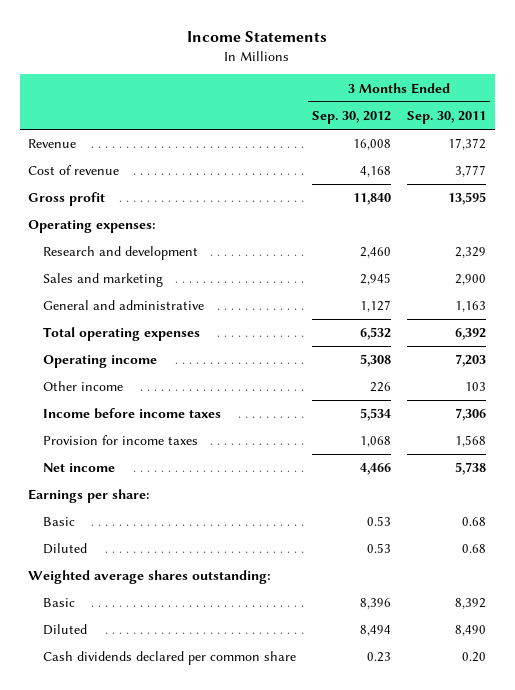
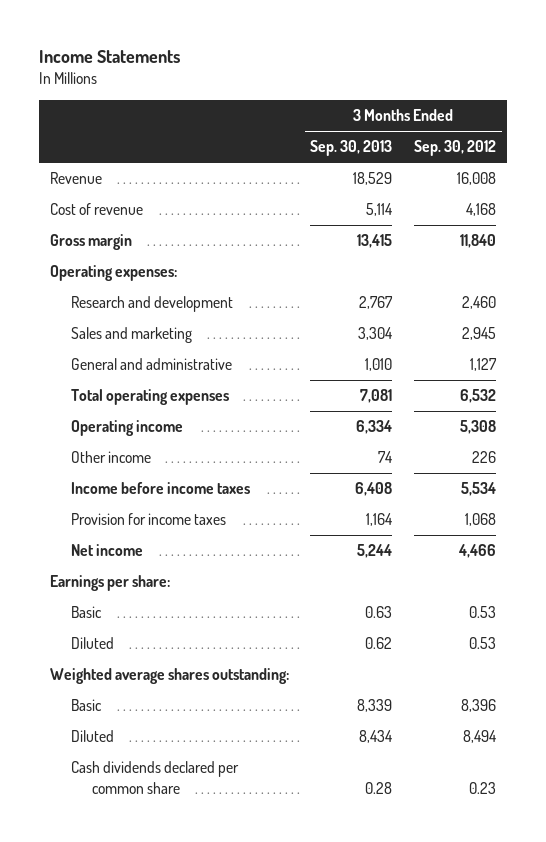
- | 3 Months Ended Sep. 30, 2012 | 3 Months Ended Sep. 30, 2011
+ | 3 Months Ended Sep. 30, 2013 | 3 Months Ended Sep. 30, 2012
- Gross profit | 11,840 | 13,595
+ Gross margin | 13,415 | 11,840

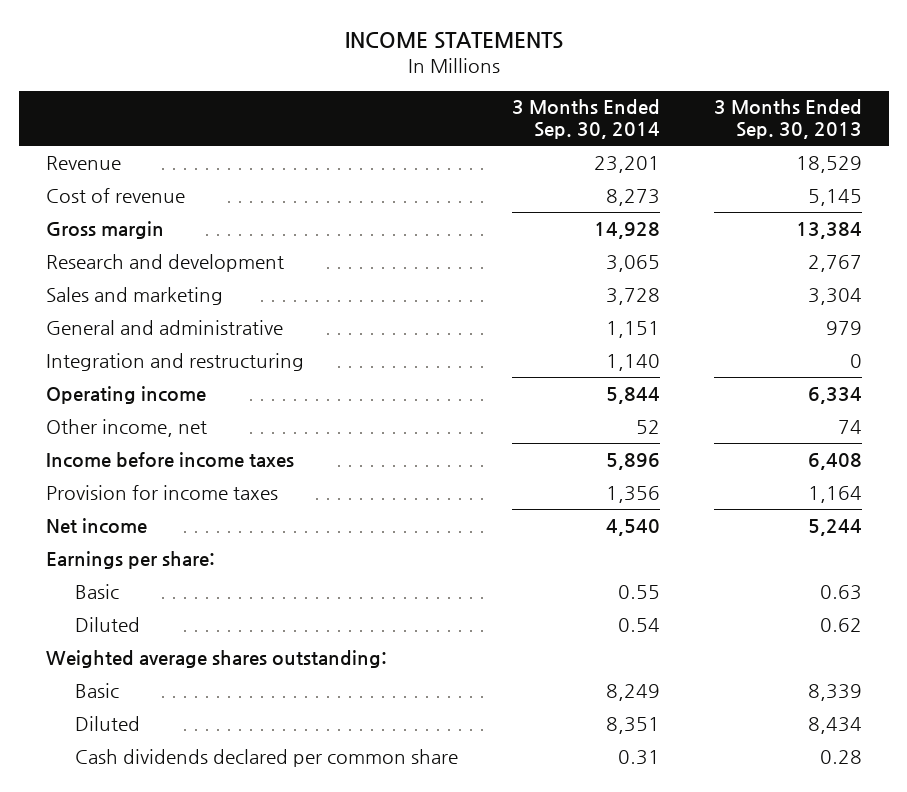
- Income Statements
+ INCOME STATEMENTS
- | 3 Months Ended Sep. 30, 2013 | 3 Months Ended Sep. 30, 2012
+ | 3 Months Ended Sep. 30, 2014 | 3 Months Ended Sep. 30, 2013
- Cost of revenue | 5,114 | 4,168
- Gross margin | 13,415 | 11,840
- Operating expenses:
+ Cost of revenue | 8,273 | 5,145
+ Gross margin | 14,928 | 13,384
- General and administrative | 1,010 | 1,127
- Total operating expenses | 7,081 | 6,532
+ General and administrative | 1,151 | 979
+ Integration and restructuring | 1,140 | 0
- Other income | 74 | 226
+ Other income, net | 52 | 74

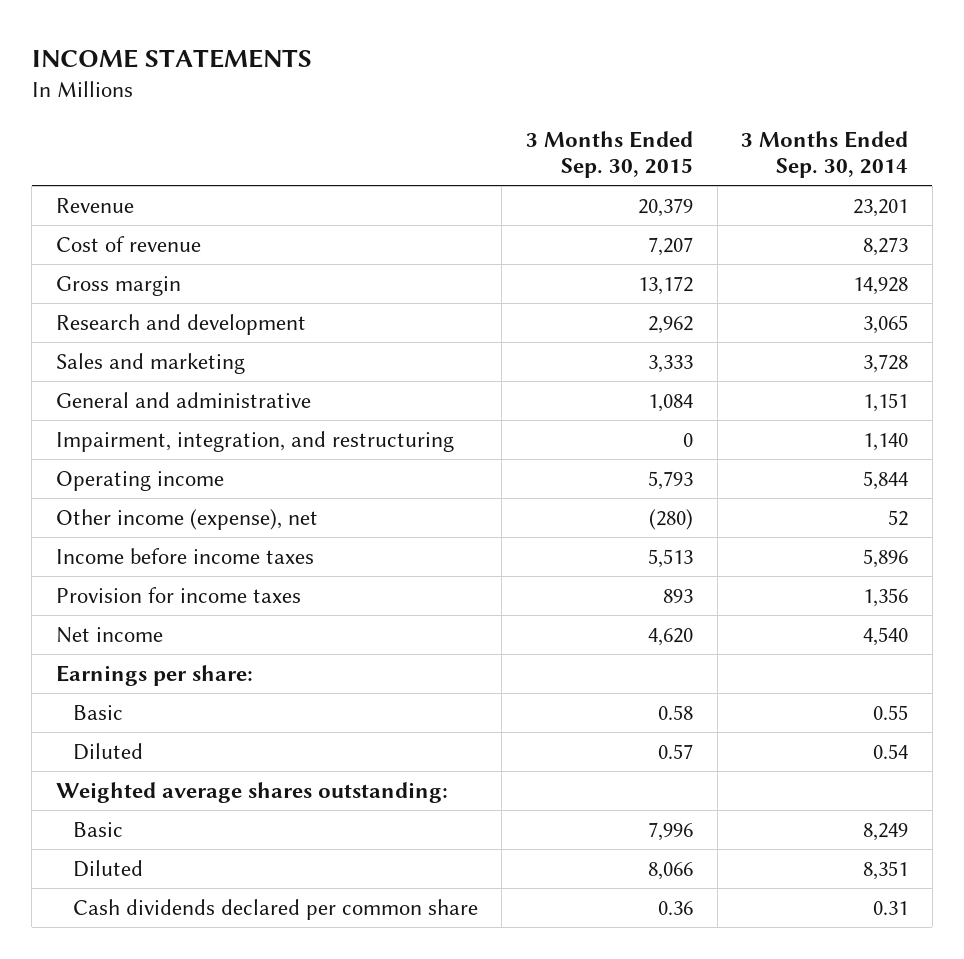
- | 3 Months Ended Sep. 30, 2014 | 3 Months Ended Sep. 30, 2013
+ | 3 Months Ended Sep. 30, 2015 | 3 Months Ended Sep. 30, 2014
- Integration and restructuring | 1,140 | 0
+ Impairment, integration, and restructuring | 0 | 1,140
- Other income, net | 52 | 74
+ Other income (expense), net | (280) | 52

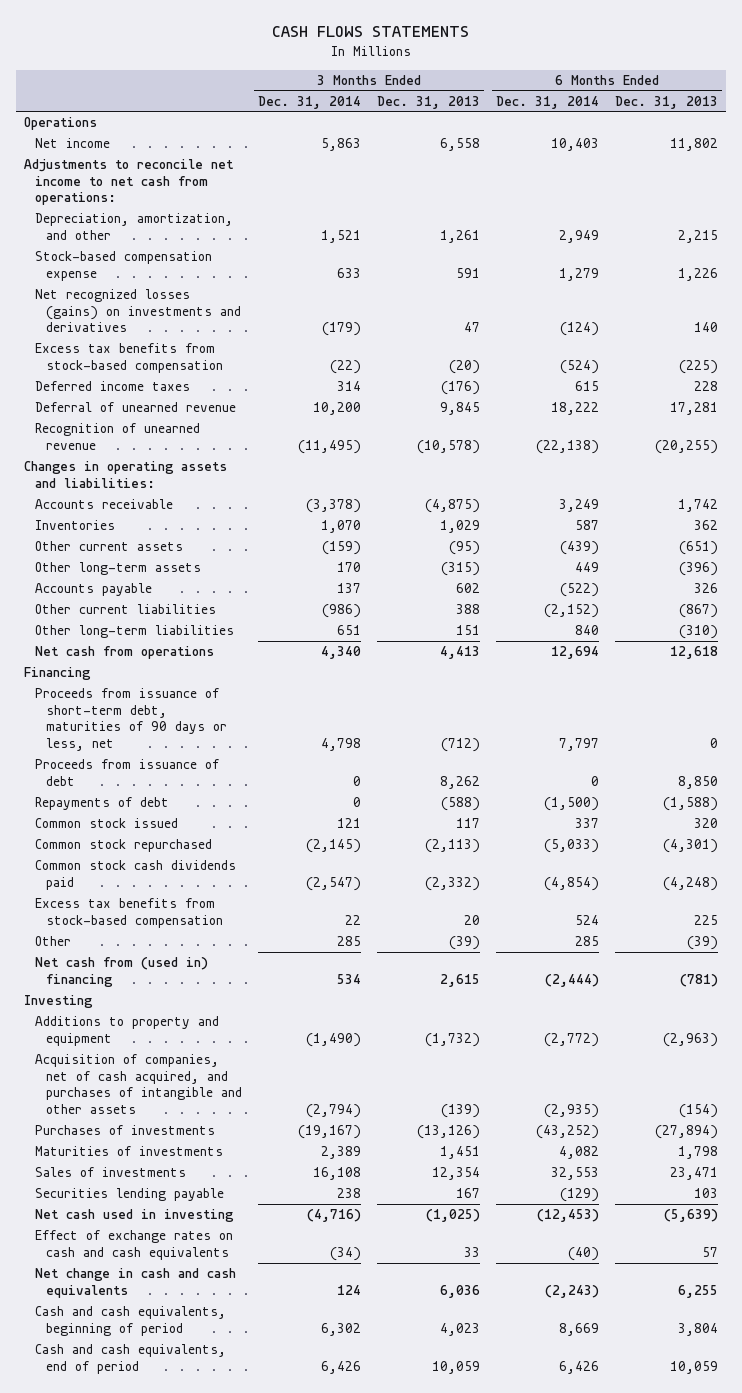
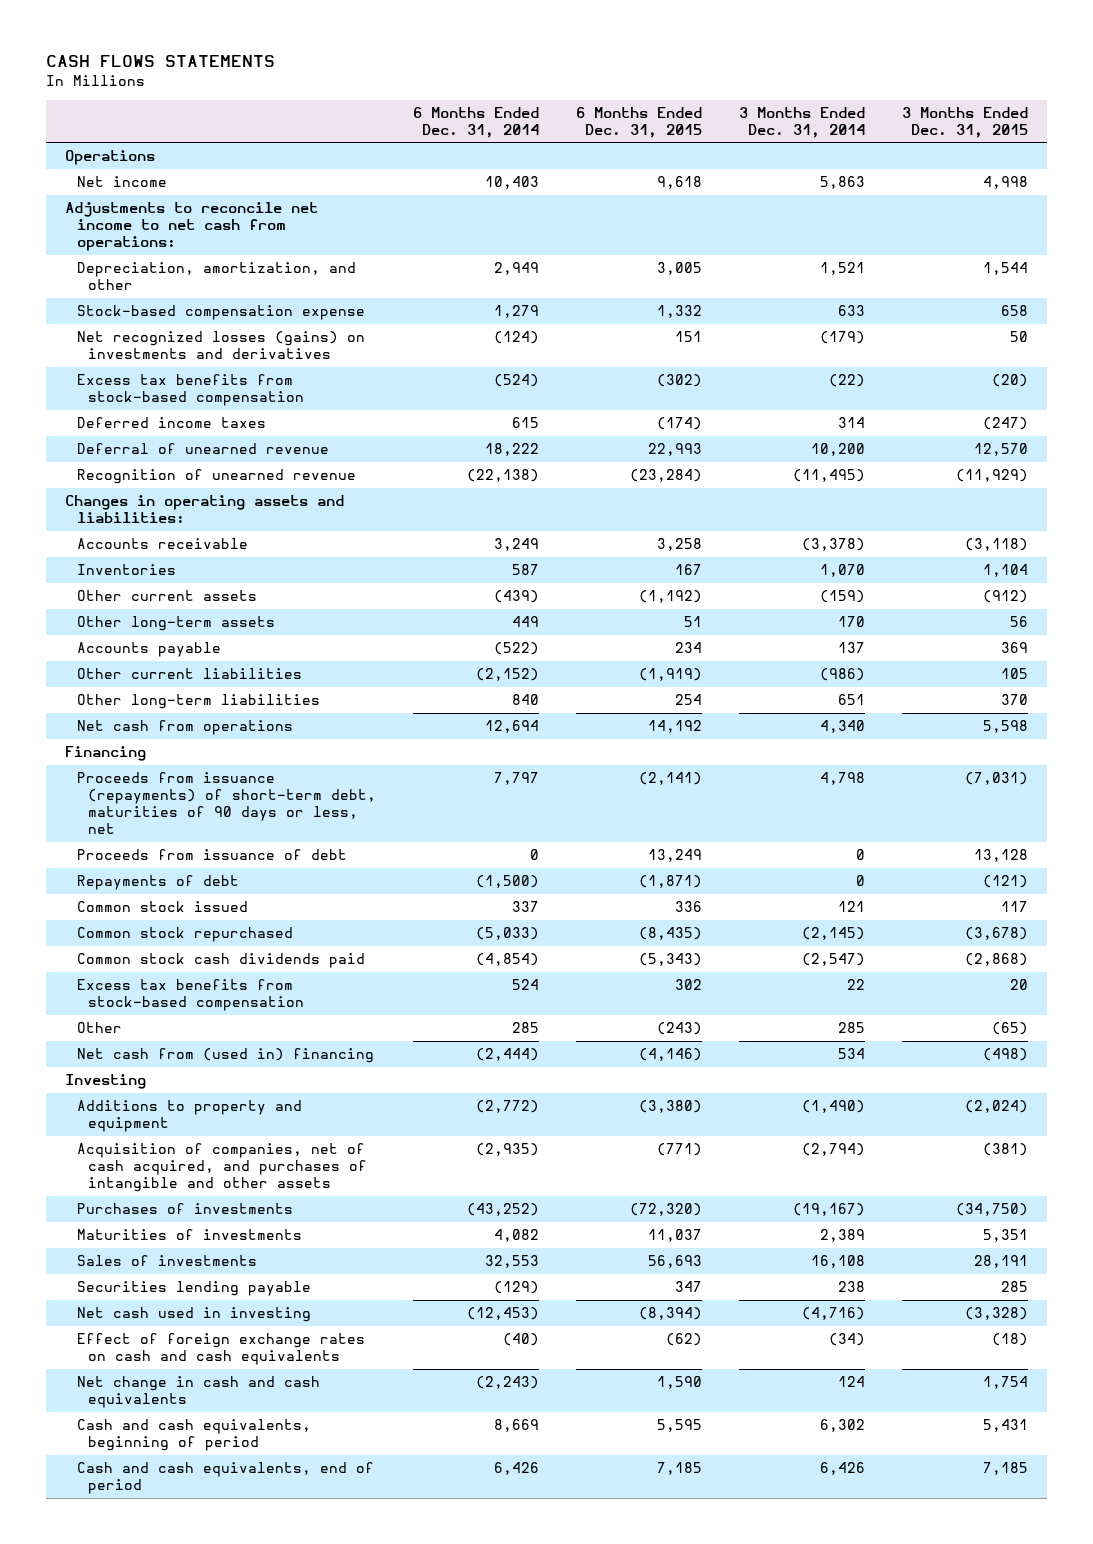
- | 3 Months Ended Dec. 31, 2014 | 3 Months Ended Dec. 31, 2013 | 6 Months Ended Dec. 31, 2014 | 6 Months Ended Dec. 31, 2013
+ | 6 Months Ended Dec. 31, 2014 | 6 Months Ended Dec. 31, 2015 | 3 Months Ended Dec. 31, 2014 | 3 Months Ended Dec. 31, 2015
- Proceeds from issuance of short-term debt, maturities of 90 days or less, net | 4,798 | (712) | 7,797 | 0
+ Proceeds from issuance (repayments) of short-term debt, maturities of 90 days or less, net | 7,797 | (2,141) | 4,798 | (7,031)
- Effect of exchange rates on cash and cash equivalents | (34) | 33 | (40) | 57
+ Effect of foreign exchange rates on cash and cash equivalents | (40) | (62) | (34) | (18)

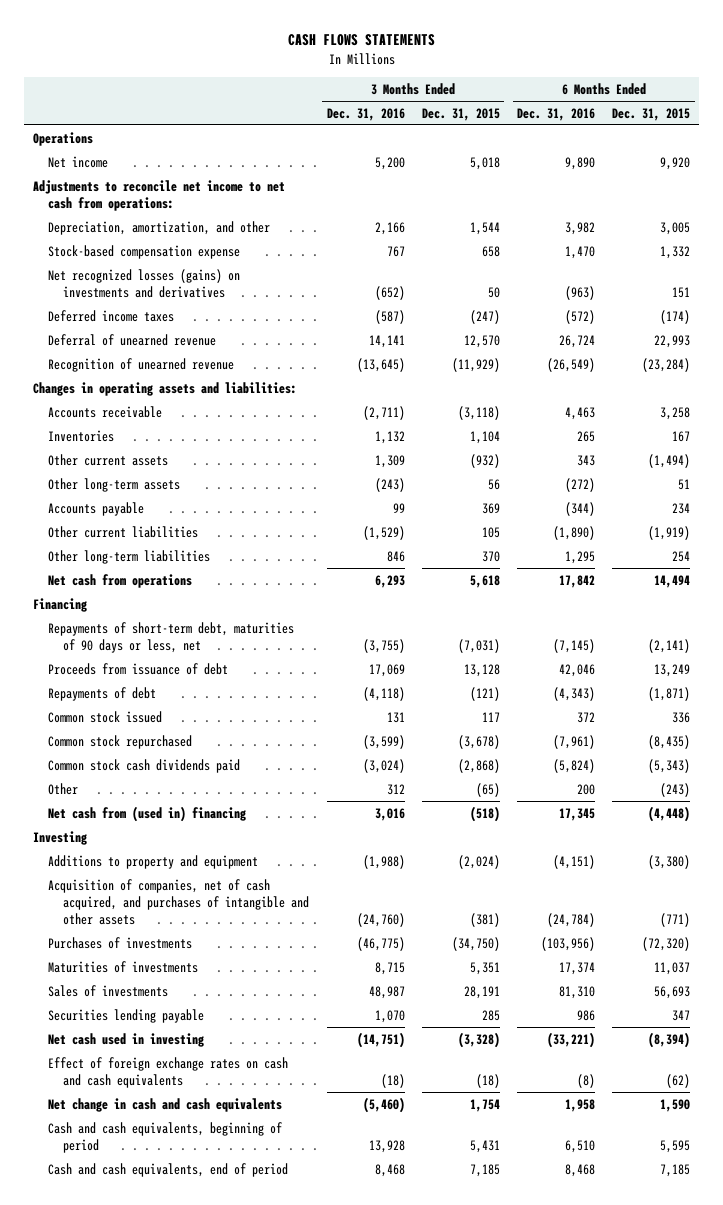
- | 6 Months Ended Dec. 31, 2014 | 6 Months Ended Dec. 31, 2015 | 3 Months Ended Dec. 31, 2014 | 3 Months Ended Dec. 31, 2015
+ | 3 Months Ended Dec. 31, 2016 | 3 Months Ended Dec. 31, 2015 | 6 Months Ended Dec. 31, 2016 | 6 Months Ended Dec. 31, 2015
- Net income | 10,403 | 9,618 | 5,863 | 4,998
+ Net income | 5,200 | 5,018 | 9,890 | 9,920
- Excess tax benefits from stock-based compensation | (524) | (302) | (22) | (20)
- Other current assets | (439) | (1,192) | (159) | (912)
+ Other current assets | 1,309 | (932) | 343 | (1,494)
- Net cash from operations | 12,694 | 14,192 | 4,340 | 5,598
+ Net cash from operations | 6,293 | 5,618 | 17,842 | 14,494
- Proceeds from issuance (repayments) of short-term debt, maturities of 90 days or less, net | 7,797 | (2,141) | 4,798 | (7,031)
+ Repayments of short-term debt, maturities of 90 days or less, net | (3,755) | (7,031) | (7,145) | (2,141)
- Excess tax benefits from stock-based compensation | 524 | 302 | 22 | 20
- Net cash from (used in) financing | (2,444) | (4,146) | 534 | (498)
+ Net cash from (used in) financing | 3,016 | (518) | 17,345 | (4,448)

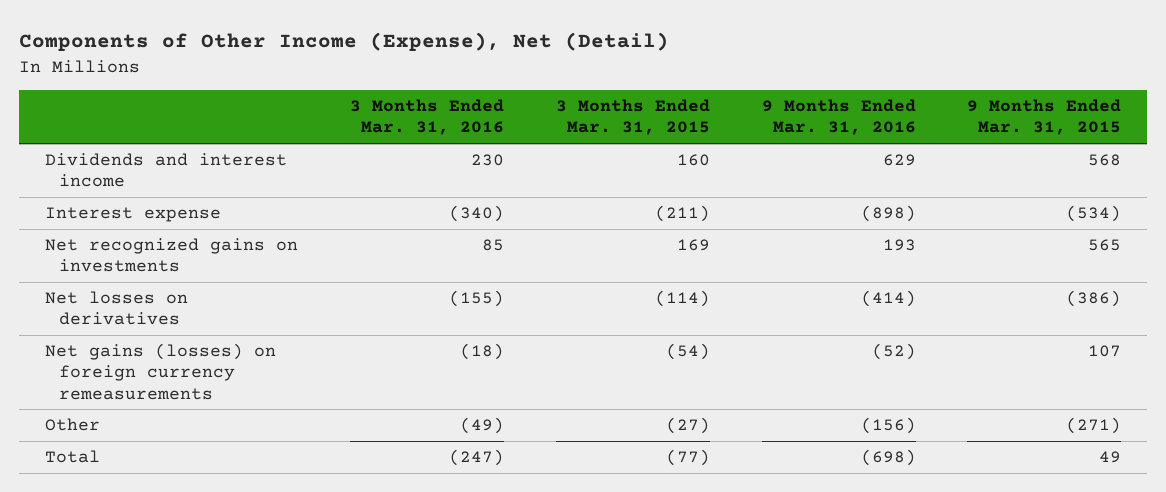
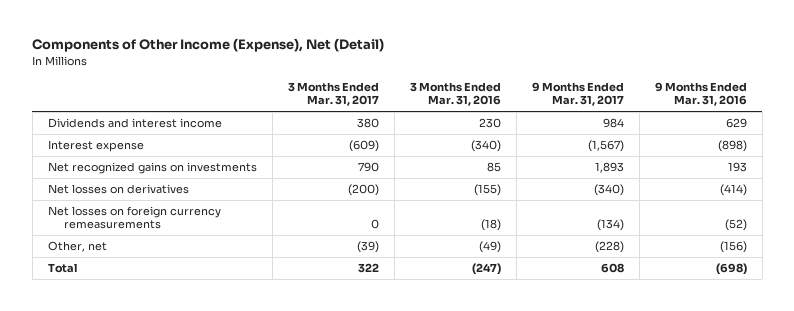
- | 3 Months Ended Mar. 31, 2016 | 3 Months Ended Mar. 31, 2015 | 9 Months Ended Mar. 31, 2016 | 9 Months Ended Mar. 31, 2015
+ | 3 Months Ended Mar. 31, 2017 | 3 Months Ended Mar. 31, 2016 | 9 Months Ended Mar. 31, 2017 | 9 Months Ended Mar. 31, 2016
- Net gains (losses) on foreign currency remeasurements | (18) | (54) | (52) | 107
- Other | (49) | (27) | (156) | (271)
+ Net losses on foreign currency remeasurements | 0 | (18) | (134) | (52)
+ Other, net | (39) | (49) | (228) | (156)

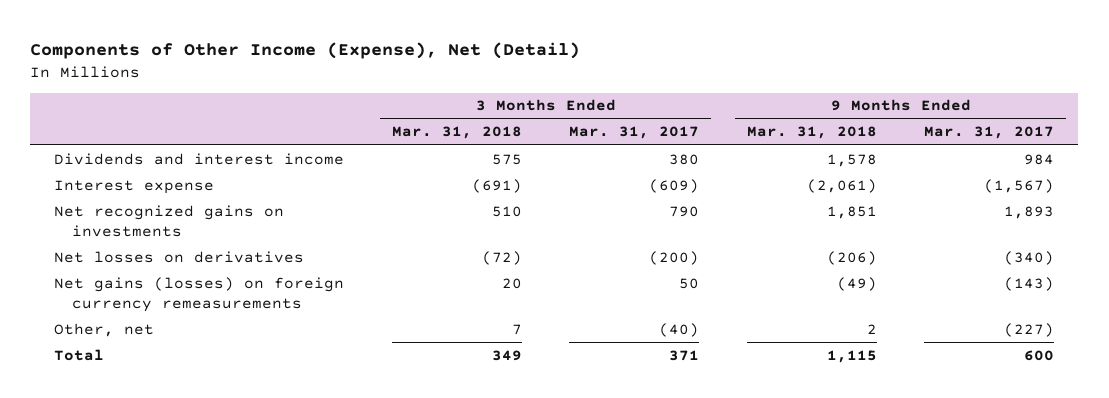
- | 3 Months Ended Mar. 31, 2017 | 3 Months Ended Mar. 31, 2016 | 9 Months Ended Mar. 31, 2017 | 9 Months Ended Mar. 31, 2016
+ | 3 Months Ended Mar. 31, 2018 | 3 Months Ended Mar. 31, 2017 | 9 Months Ended Mar. 31, 2018 | 9 Months Ended Mar. 31, 2017
- Net losses on foreign currency remeasurements | 0 | (18) | (134) | (52)
- Other, net | (39) | (49) | (228) | (156)
- Total | 322 | (247) | 608 | (698)
+ Net gains (losses) on foreign currency remeasurements | 20 | 50 | (49) | (143)
+ Other, net | 7 | (40) | 2 | (227)
+ Total | 349 | 371 | 1,115 | 600

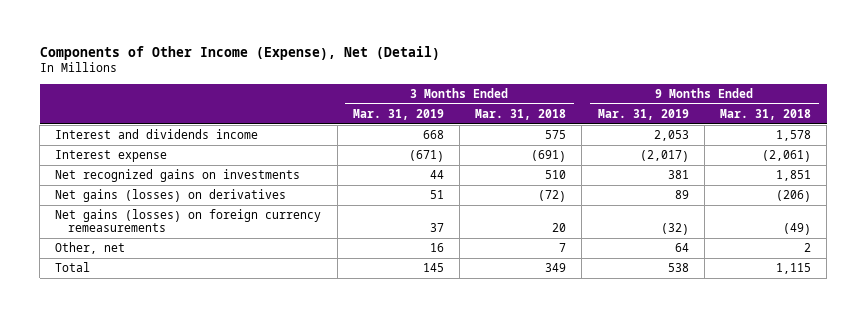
- | 3 Months Ended Mar. 31, 2018 | 3 Months Ended Mar. 31, 2017 | 9 Months Ended Mar. 31, 2018 | 9 Months Ended Mar. 31, 2017
+ | 3 Months Ended Mar. 31, 2019 | 3 Months Ended Mar. 31, 2018 | 9 Months Ended Mar. 31, 2019 | 9 Months Ended Mar. 31, 2018
- Dividends and interest income | 575 | 380 | 1,578 | 984
+ Interest and dividends income | 668 | 575 | 2,053 | 1,578
- Net losses on derivatives | (72) | (200) | (206) | (340)
+ Net gains (losses) on derivatives | 51 | (72) | 89 | (206)

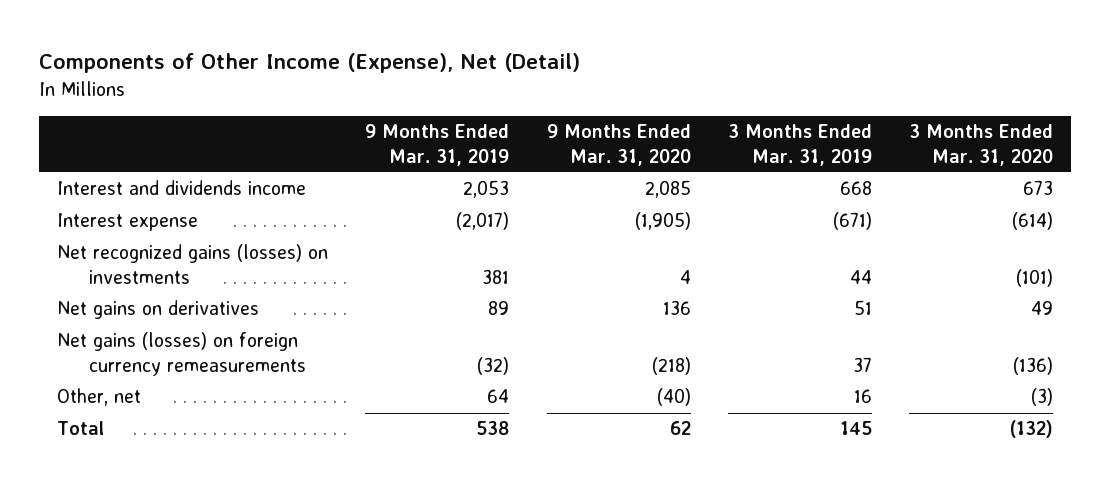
- | 3 Months Ended Mar. 31, 2019 | 3 Months Ended Mar. 31, 2018 | 9 Months Ended Mar. 31, 2019 | 9 Months Ended Mar. 31, 2018
+ | 9 Months Ended Mar. 31, 2019 | 9 Months Ended Mar. 31, 2020 | 3 Months Ended Mar. 31, 2019 | 3 Months Ended Mar. 31, 2020
- Net recognized gains on investments | 44 | 510 | 381 | 1,851
- Net gains (losses) on derivatives | 51 | (72) | 89 | (206)
+ Net recognized gains (losses) on investments | 381 | 4 | 44 | (101)
+ Net gains on derivatives | 89 | 136 | 51 | 49

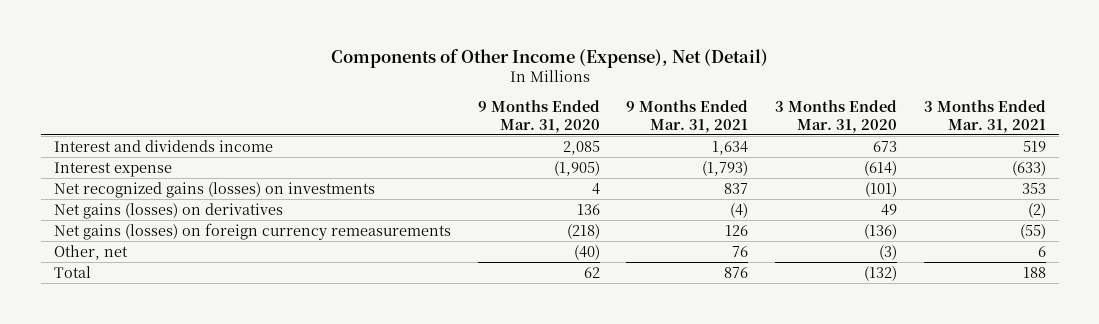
- | 9 Months Ended Mar. 31, 2019 | 9 Months Ended Mar. 31, 2020 | 3 Months Ended Mar. 31, 2019 | 3 Months Ended Mar. 31, 2020
+ | 9 Months Ended Mar. 31, 2020 | 9 Months Ended Mar. 31, 2021 | 3 Months Ended Mar. 31, 2020 | 3 Months Ended Mar. 31, 2021
- Net gains on derivatives | 89 | 136 | 51 | 49
+ Net gains (losses) on derivatives | 136 | (4) | 49 | (2)

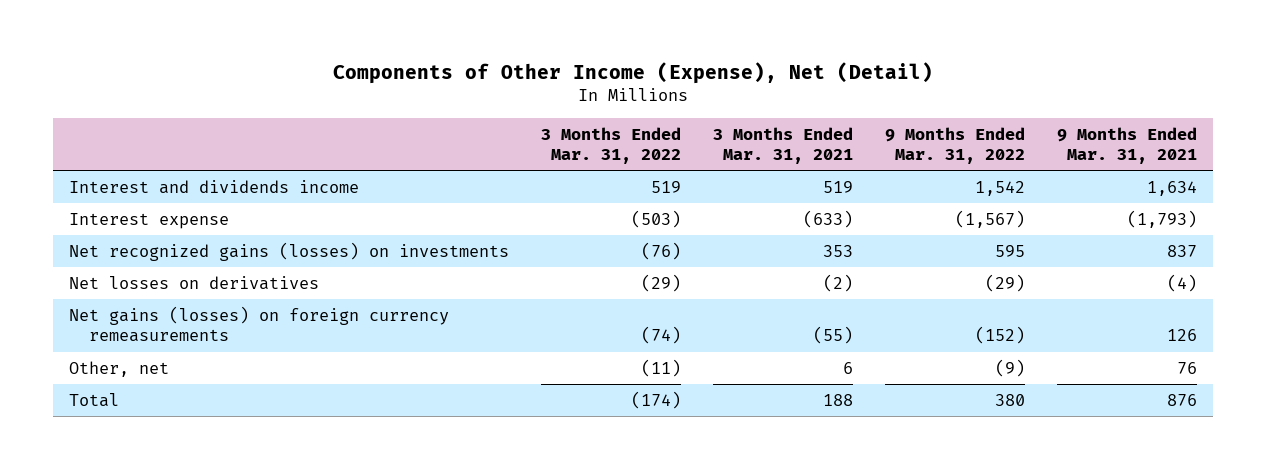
- | 9 Months Ended Mar. 31, 2020 | 9 Months Ended Mar. 31, 2021 | 3 Months Ended Mar. 31, 2020 | 3 Months Ended Mar. 31, 2021
+ | 3 Months Ended Mar. 31, 2022 | 3 Months Ended Mar. 31, 2021 | 9 Months Ended Mar. 31, 2022 | 9 Months Ended Mar. 31, 2021
- Net gains (losses) on derivatives | 136 | (4) | 49 | (2)
+ Net losses on derivatives | (29) | (2) | (29) | (4)

